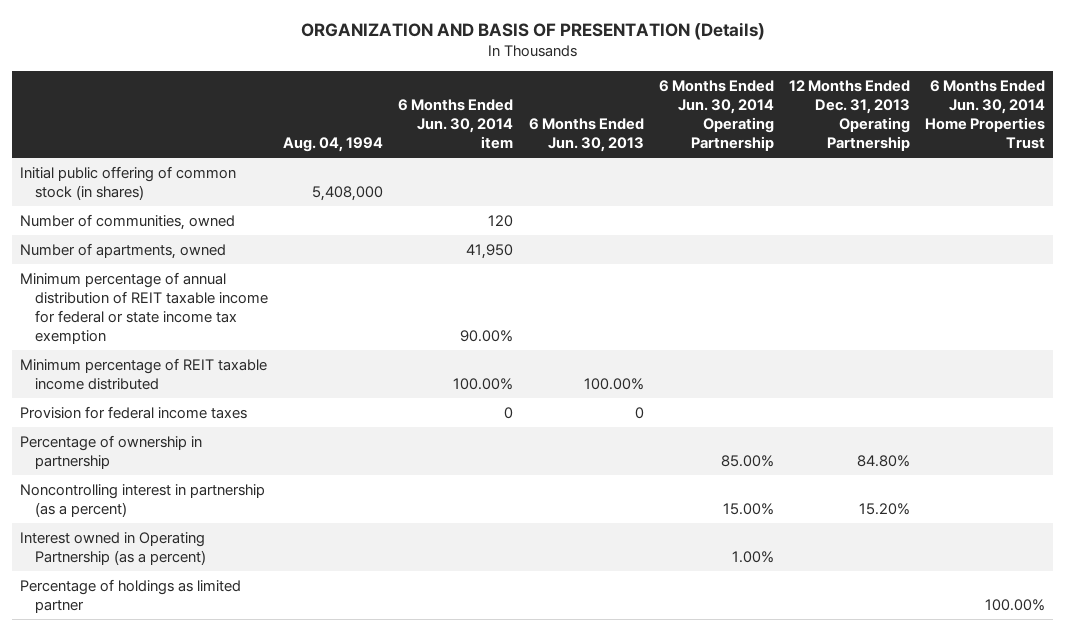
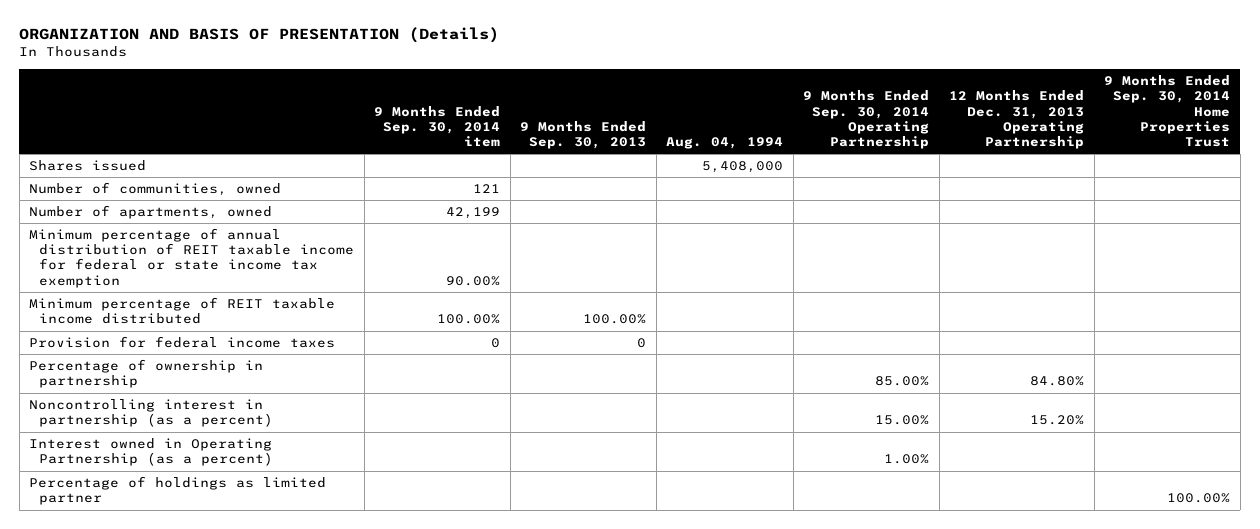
- | Aug. 04, 1994 | 6 Months Ended Jun. 30, 2014 item | 6 Months Ended Jun. 30, 2013 | 6 Months Ended Jun. 30, 2014 Operating Partnership | 12 Months Ended Dec. 31, 2013 Operating Partnership | 6 Months Ended Jun. 30, 2014 Home Properties Trust
+ | 9 Months Ended Sep. 30, 2014 item | 9 Months Ended Sep. 30, 2013 | Aug. 04, 1994 | 9 Months Ended Sep. 30, 2014 Operating Partnership | 12 Months Ended Dec. 31, 2013 Operating Partnership | 9 Months Ended Sep. 30, 2014 Home Properties Trust
- Initial public offering of common stock (in shares) | 5,408,000 | | | | |
+ Shares issued | | | 5,408,000 | | |

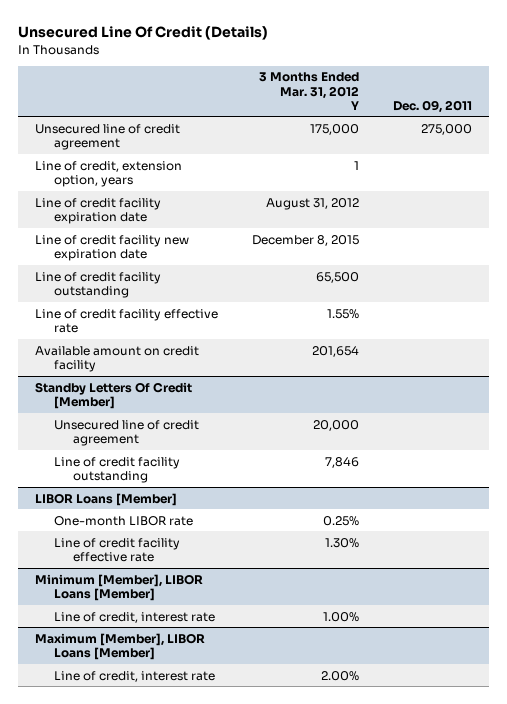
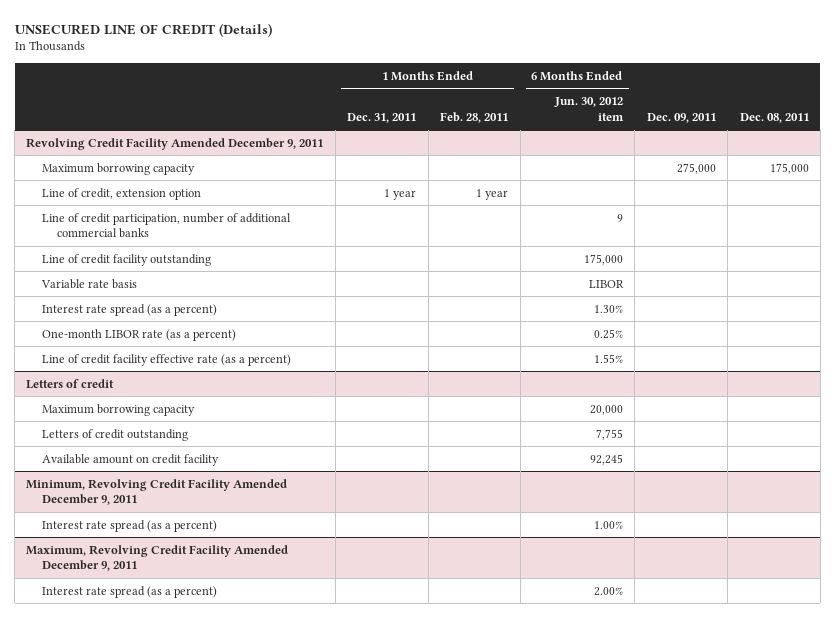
- Unsecured Line Of Credit (Details)
+ UNSECURED LINE OF CREDIT (Details)
- | 3 Months Ended Mar. 31, 2012 Y | Dec. 09, 2011
+ | 1 Months Ended Dec. 31, 2011 | 1 Months Ended Feb. 28, 2011 | 6 Months Ended Jun. 30, 2012 item | Dec. 09, 2011 | Dec. 08, 2011
- Unsecured line of credit agreement | 175,000 | 275,000
- Line of credit, extension option, years | 1 |
- Line of credit facility expiration date | August 31, 2012 |
- Line of credit facility new expiration date | December 8, 2015 |
- Line of credit facility outstanding | 65,500 |
- Line of credit facility effective rate | 1.55% |
- Available amount on credit facility | 201,654 |
- Standby Letters Of Credit [Member]
- Unsecured line of credit agreement | 20,000 |
- Line of credit facility outstanding | 7,846 |
- LIBOR Loans [Member]
- One-month LIBOR rate | 0.25% |
- Line of credit facility effective rate | 1.30% |
- Minimum [Member], LIBOR Loans [Member]
- Line of credit, interest rate | 1.00% |
- Maximum [Member], LIBOR Loans [Member]
- Line of credit, interest rate | 2.00% |
+ Revolving Credit Facility Amended December 9, 2011
+ Maximum borrowing capacity | | | | 275,000 | 175,000
+ Line of credit, extension option | 1 year | 1 year | | |
+ Line of credit participation, number of additional commercial banks | | | 9 | |
+ Line of credit facility outstanding | | | 175,000 | |
+ Variable rate basis | | | LIBOR | |
+ Interest rate spread (as a percent) | | | 1.30% | |
+ One-month LIBOR rate (as a percent) | | | 0.25% | |
+ Line of credit facility effective rate (as a percent) | | | 1.55% | |
+ Letters of credit
+ Maximum borrowing capacity | | | 20,000 | |
+ Letters of credit outstanding | | | 7,755 | |
+ Available amount on credit facility | | | 92,245 | |
+ Minimum, Revolving Credit Facility Amended December 9, 2011
+ Interest rate spread (as a percent) | | | 1.00% | |
+ Maximum, Revolving Credit Facility Amended December 9, 2011
+ Interest rate spread (as a percent) | | | 2.00% | |

